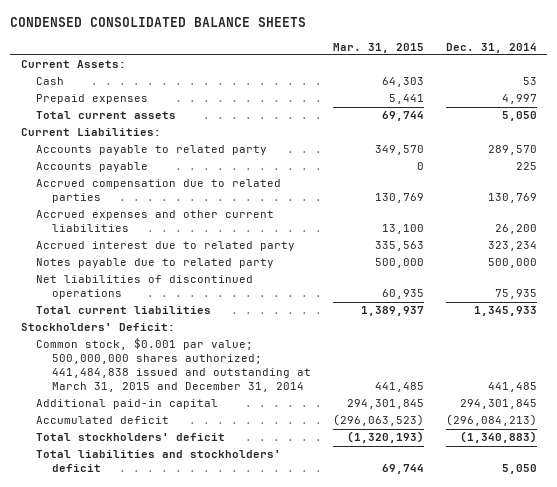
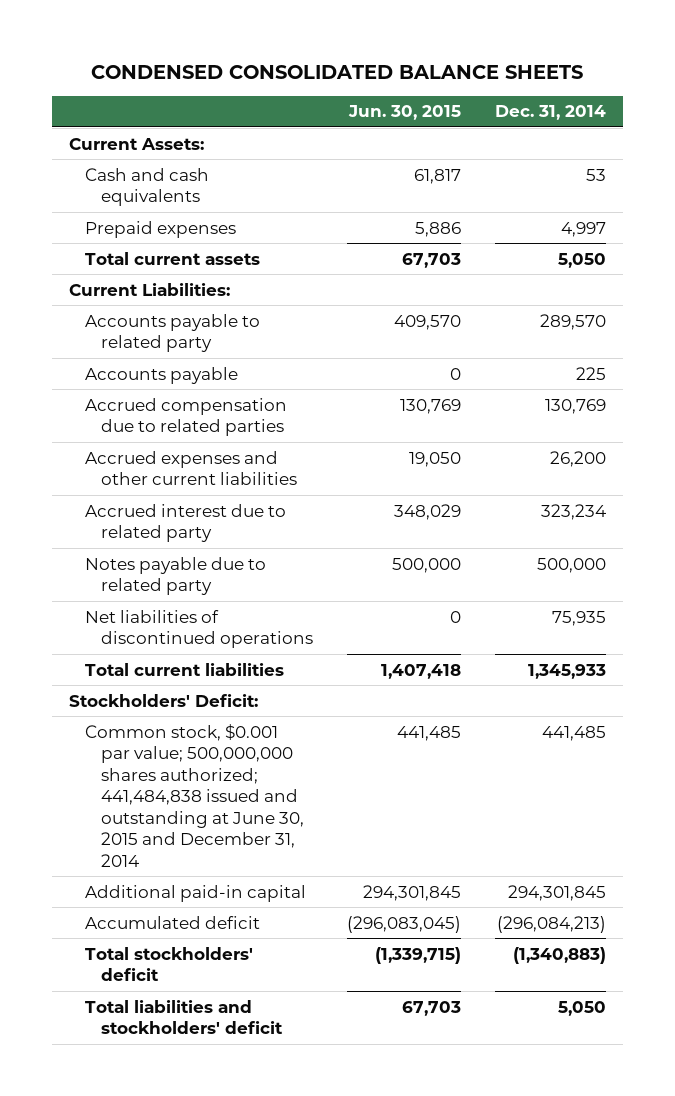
- | Mar. 31, 2015 | Dec. 31, 2014
+ | Jun. 30, 2015 | Dec. 31, 2014
- Cash | 64,303 | 53
+ Cash and cash equivalents | 61,817 | 53
- Common stock, $0.001 par value; 500,000,000 shares authorized; 441,484,838 issued and outstanding at March 31, 2015 and December 31, 2014 | 441,485 | 441,485
+ Common stock, $0.001 par value; 500,000,000 shares authorized; 441,484,838 issued and outstanding at June 30, 2015 and December 31, 2014 | 441,485 | 441,485

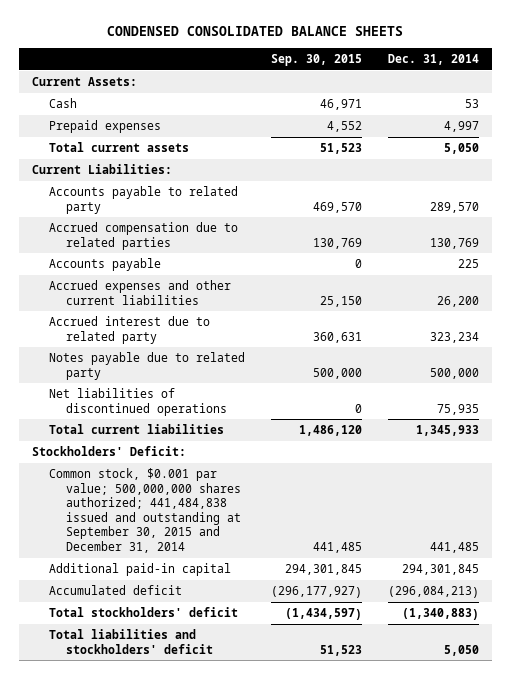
- | Jun. 30, 2015 | Dec. 31, 2014
+ | Sep. 30, 2015 | Dec. 31, 2014
- Cash and cash equivalents | 61,817 | 53
+ Cash | 46,971 | 53
moved down: Accounts payable | 0 | 225
- Common stock, $0.001 par value; 500,000,000 shares authorized; 441,484,838 issued and outstanding at June 30, 2015 and December 31, 2014 | 441,485 | 441,485
+ Common stock, $0.001 par value; 500,000,000 shares authorized; 441,484,838 issued and outstanding at September 30, 2015 and December 31, 2014 | 441,485 | 441,485

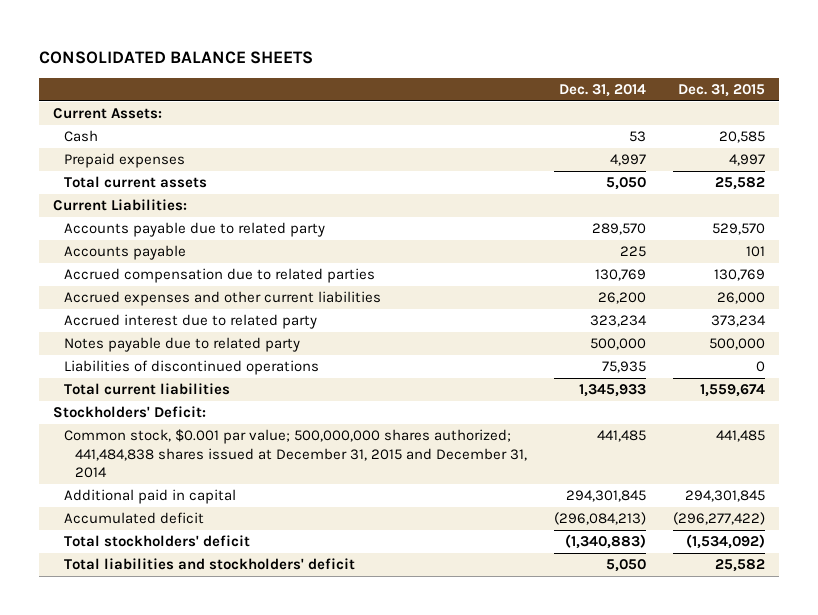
- CONDENSED CONSOLIDATED BALANCE SHEETS
+ CONSOLIDATED BALANCE SHEETS
- | Sep. 30, 2015 | Dec. 31, 2014
+ | Dec. 31, 2014 | Dec. 31, 2015
- Accounts payable to related party | 469,570 | 289,570
+ Accounts payable due to related party | 289,570 | 529,570
moved down: Accrued compensation due to related parties | 130,769 | 130,769
- Net liabilities of discontinued operations | 0 | 75,935
+ Liabilities of discontinued operations | 75,935 | 0
- Common stock, $0.001 par value; 500,000,000 shares authorized; 441,484,838 issued and outstanding at September 30, 2015 and December 31, 2014 | 441,485 | 441,485
- Additional paid-in capital | 294,301,845 | 294,301,845
+ Common stock, $0.001 par value; 500,000,000 shares authorized; 441,484,838 shares issued at December 31, 2015 and December 31, 2014 | 441,485 | 441,485
+ Additional paid in capital | 294,301,845 | 294,301,845

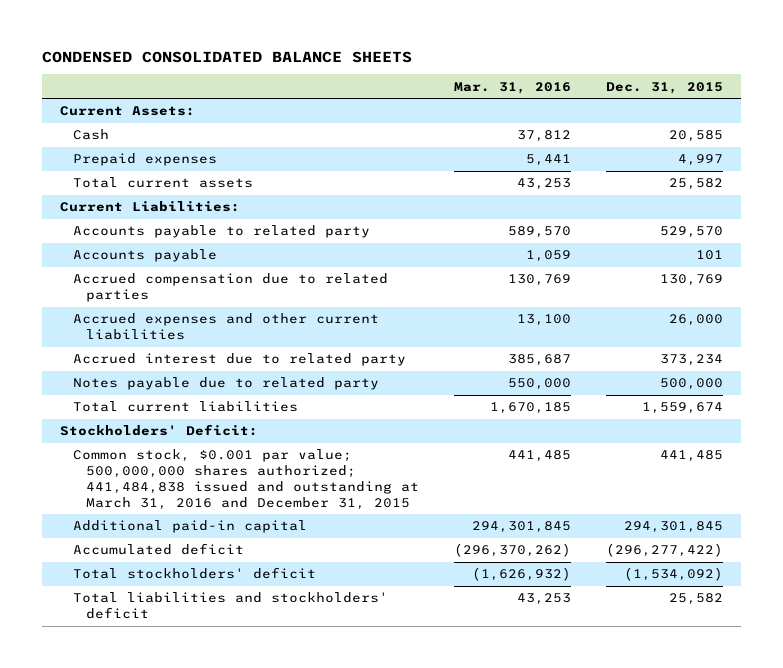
- CONSOLIDATED BALANCE SHEETS
+ CONDENSED CONSOLIDATED BALANCE SHEETS
- | Dec. 31, 2014 | Dec. 31, 2015
+ | Mar. 31, 2016 | Dec. 31, 2015
- Accounts payable due to related party | 289,570 | 529,570
+ Accounts payable to related party | 589,570 | 529,570
- Liabilities of discontinued operations | 75,935 | 0
- Common stock, $0.001 par value; 500,000,000 shares authorized; 441,484,838 shares issued at December 31, 2015 and December 31, 2014 | 441,485 | 441,485
- Additional paid in capital | 294,301,845 | 294,301,845
+ Common stock, $0.001 par value; 500,000,000 shares authorized; 441,484,838 issued and outstanding at March 31, 2016 and December 31, 2015 | 441,485 | 441,485
+ Additional paid-in capital | 294,301,845 | 294,301,845

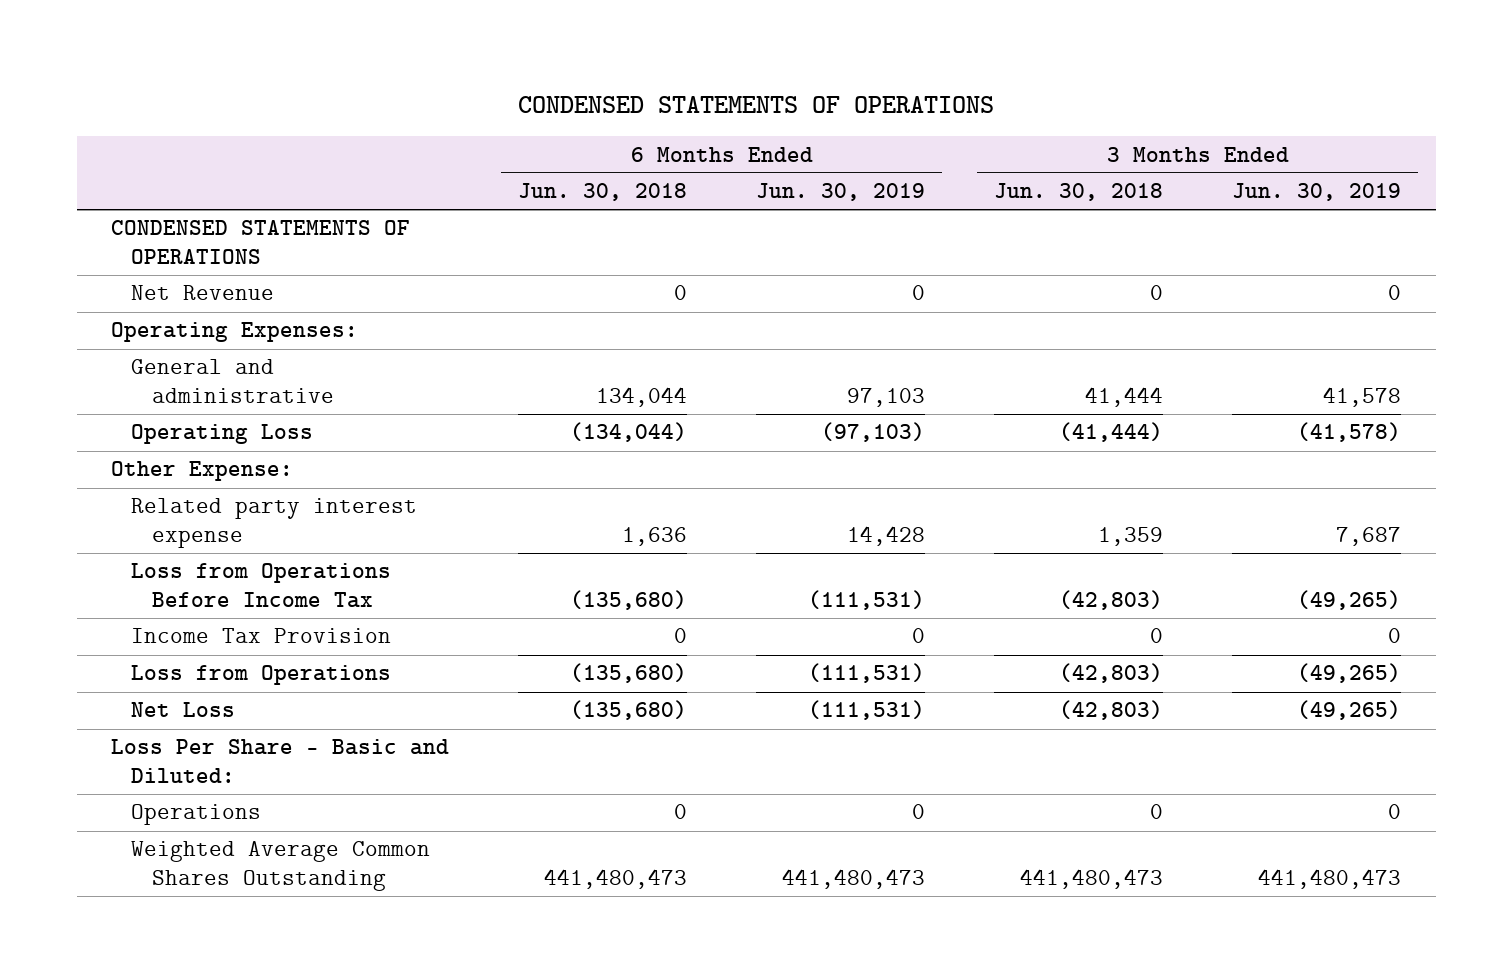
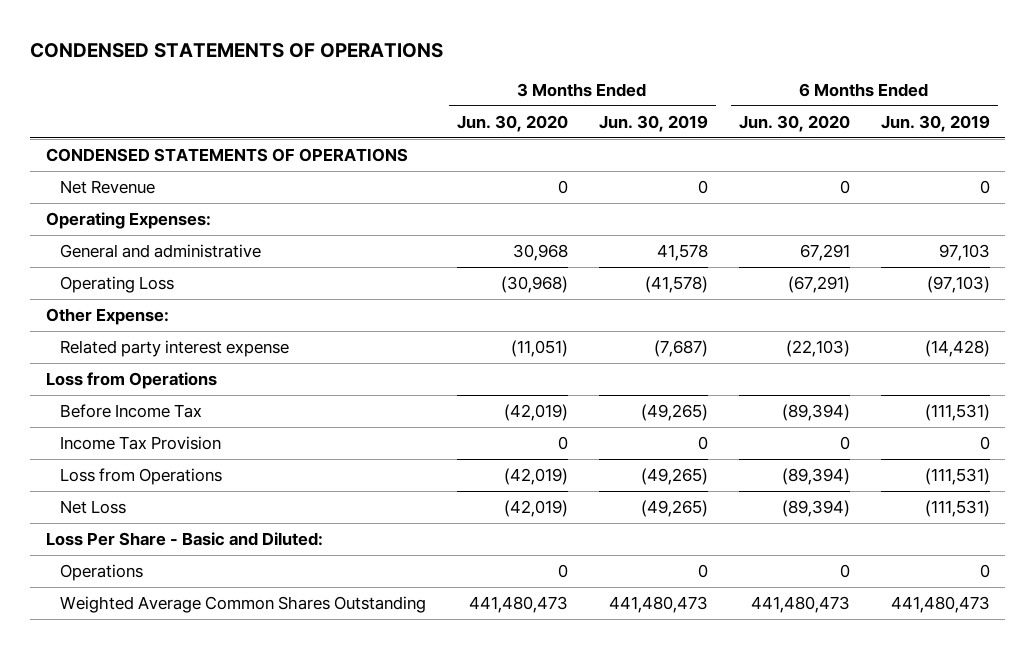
- | 6 Months Ended Jun. 30, 2018 | 6 Months Ended Jun. 30, 2019 | 3 Months Ended Jun. 30, 2018 | 3 Months Ended Jun. 30, 2019
+ | 3 Months Ended Jun. 30, 2020 | 3 Months Ended Jun. 30, 2019 | 6 Months Ended Jun. 30, 2020 | 6 Months Ended Jun. 30, 2019
- Related party interest expense | 1,636 | 14,428 | 1,359 | 7,687
- Loss from Operations Before Income Tax | (135,680) | (111,531) | (42,803) | (49,265)
+ Related party interest expense | (11,051) | (7,687) | (22,103) | (14,428)
+ Loss from Operations
+ Before Income Tax | (42,019) | (49,265) | (89,394) | (111,531)

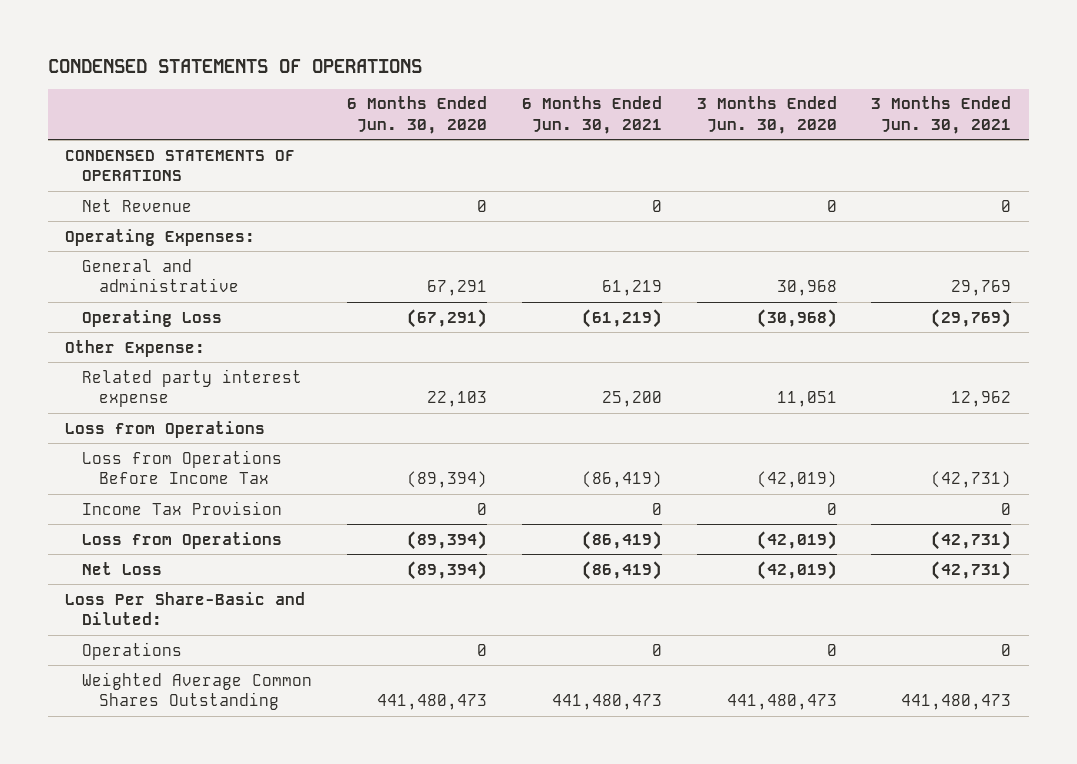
- | 3 Months Ended Jun. 30, 2020 | 3 Months Ended Jun. 30, 2019 | 6 Months Ended Jun. 30, 2020 | 6 Months Ended Jun. 30, 2019
+ | 6 Months Ended Jun. 30, 2020 | 6 Months Ended Jun. 30, 2021 | 3 Months Ended Jun. 30, 2020 | 3 Months Ended Jun. 30, 2021
- Related party interest expense | (11,051) | (7,687) | (22,103) | (14,428)
+ Related party interest expense | 22,103 | 25,200 | 11,051 | 12,962
- Before Income Tax | (42,019) | (49,265) | (89,394) | (111,531)
+ Loss from Operations Before Income Tax | (89,394) | (86,419) | (42,019) | (42,731)
- Loss Per Share - Basic and Diluted:
+ Loss Per Share-Basic and Diluted:

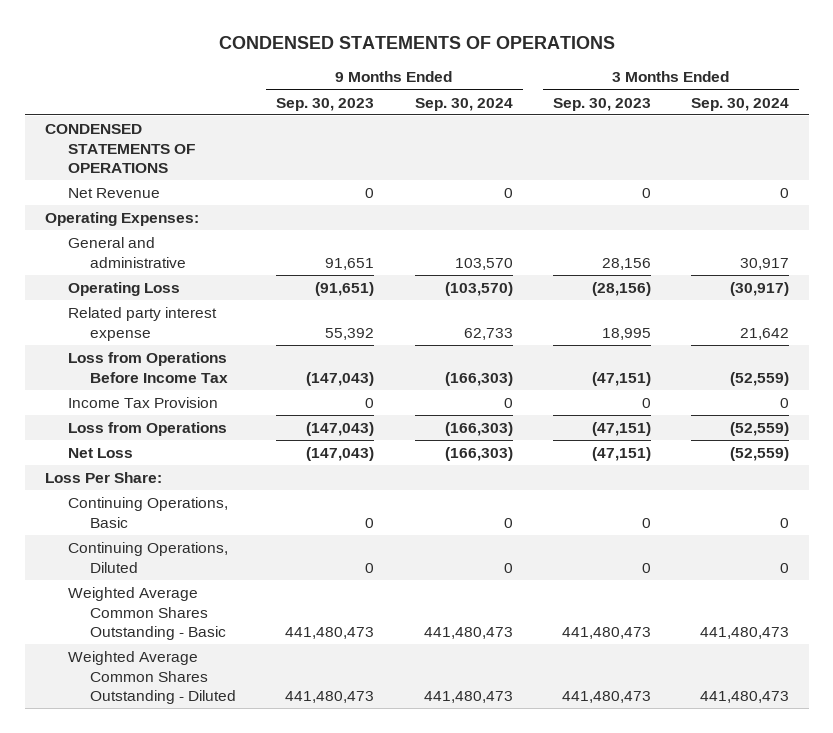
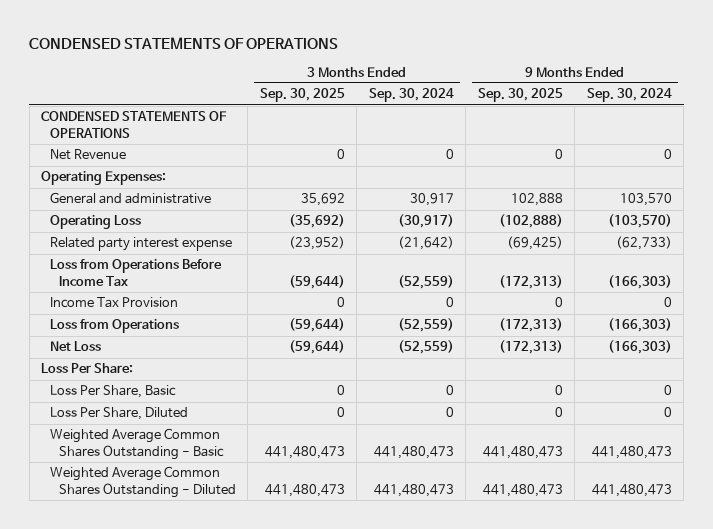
- | 9 Months Ended Sep. 30, 2023 | 9 Months Ended Sep. 30, 2024 | 3 Months Ended Sep. 30, 2023 | 3 Months Ended Sep. 30, 2024
+ | 3 Months Ended Sep. 30, 2025 | 3 Months Ended Sep. 30, 2024 | 9 Months Ended Sep. 30, 2025 | 9 Months Ended Sep. 30, 2024
- Related party interest expense | 55,392 | 62,733 | 18,995 | 21,642
+ Related party interest expense | (23,952) | (21,642) | (69,425) | (62,733)
- Continuing Operations, Basic | 0 | 0 | 0 | 0
- Continuing Operations, Diluted | 0 | 0 | 0 | 0
+ Loss Per Share, Basic | 0 | 0 | 0 | 0
+ Loss Per Share, Diluted | 0 | 0 | 0 | 0

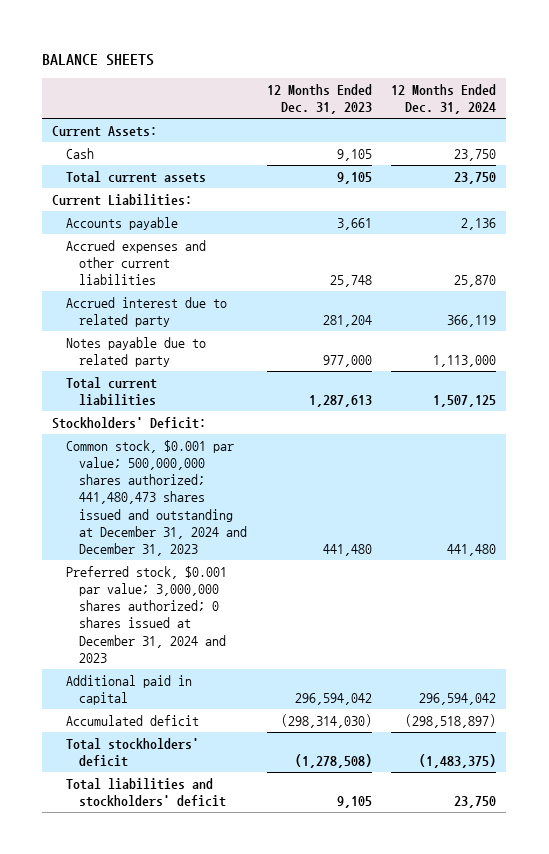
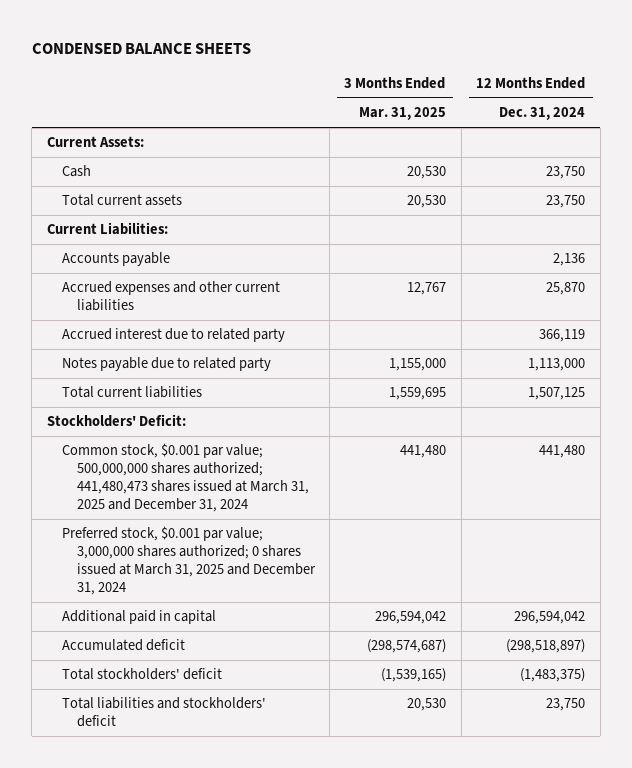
- BALANCE SHEETS
+ CONDENSED BALANCE SHEETS
- | 12 Months Ended Dec. 31, 2023 | 12 Months Ended Dec. 31, 2024
+ | 3 Months Ended Mar. 31, 2025 | 12 Months Ended Dec. 31, 2024
- Common stock, $0.001 par value; 500,000,000 shares authorized; 441,480,473 shares issued and outstanding at December 31, 2024 and December 31, 2023 | 441,480 | 441,480
- Preferred stock, $0.001 par value; 3,000,000 shares authorized; 0 shares issued at December 31, 2024 and 2023
+ Common stock, $0.001 par value; 500,000,000 shares authorized; 441,480,473 shares issued at March 31, 2025 and December 31, 2024 | 441,480 | 441,480
+ Preferred stock, $0.001 par value; 3,000,000 shares authorized; 0 shares issued at March 31, 2025 and December 31, 2024

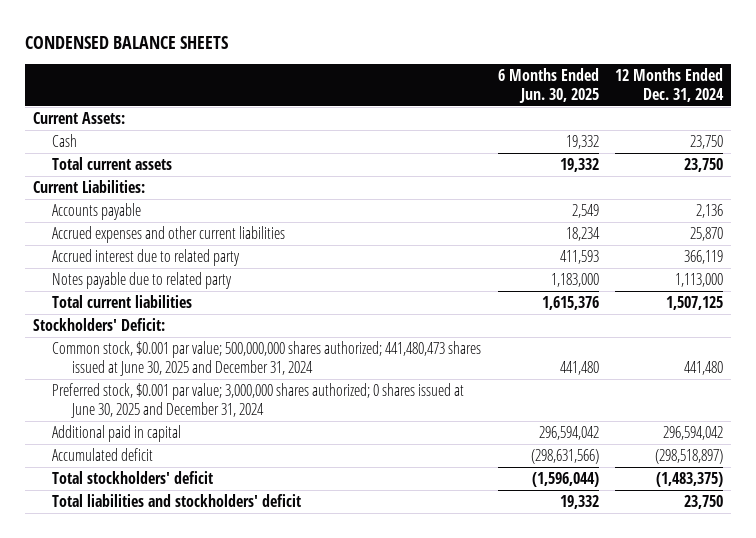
- | 3 Months Ended Mar. 31, 2025 | 12 Months Ended Dec. 31, 2024
+ | 6 Months Ended Jun. 30, 2025 | 12 Months Ended Dec. 31, 2024
- Common stock, $0.001 par value; 500,000,000 shares authorized; 441,480,473 shares issued at March 31, 2025 and December 31, 2024 | 441,480 | 441,480
- Preferred stock, $0.001 par value; 3,000,000 shares authorized; 0 shares issued at March 31, 2025 and December 31, 2024
+ Common stock, $0.001 par value; 500,000,000 shares authorized; 441,480,473 shares issued at June 30, 2025 and December 31, 2024 | 441,480 | 441,480
+ Preferred stock, $0.001 par value; 3,000,000 shares authorized; 0 shares issued at June 30, 2025 and December 31, 2024

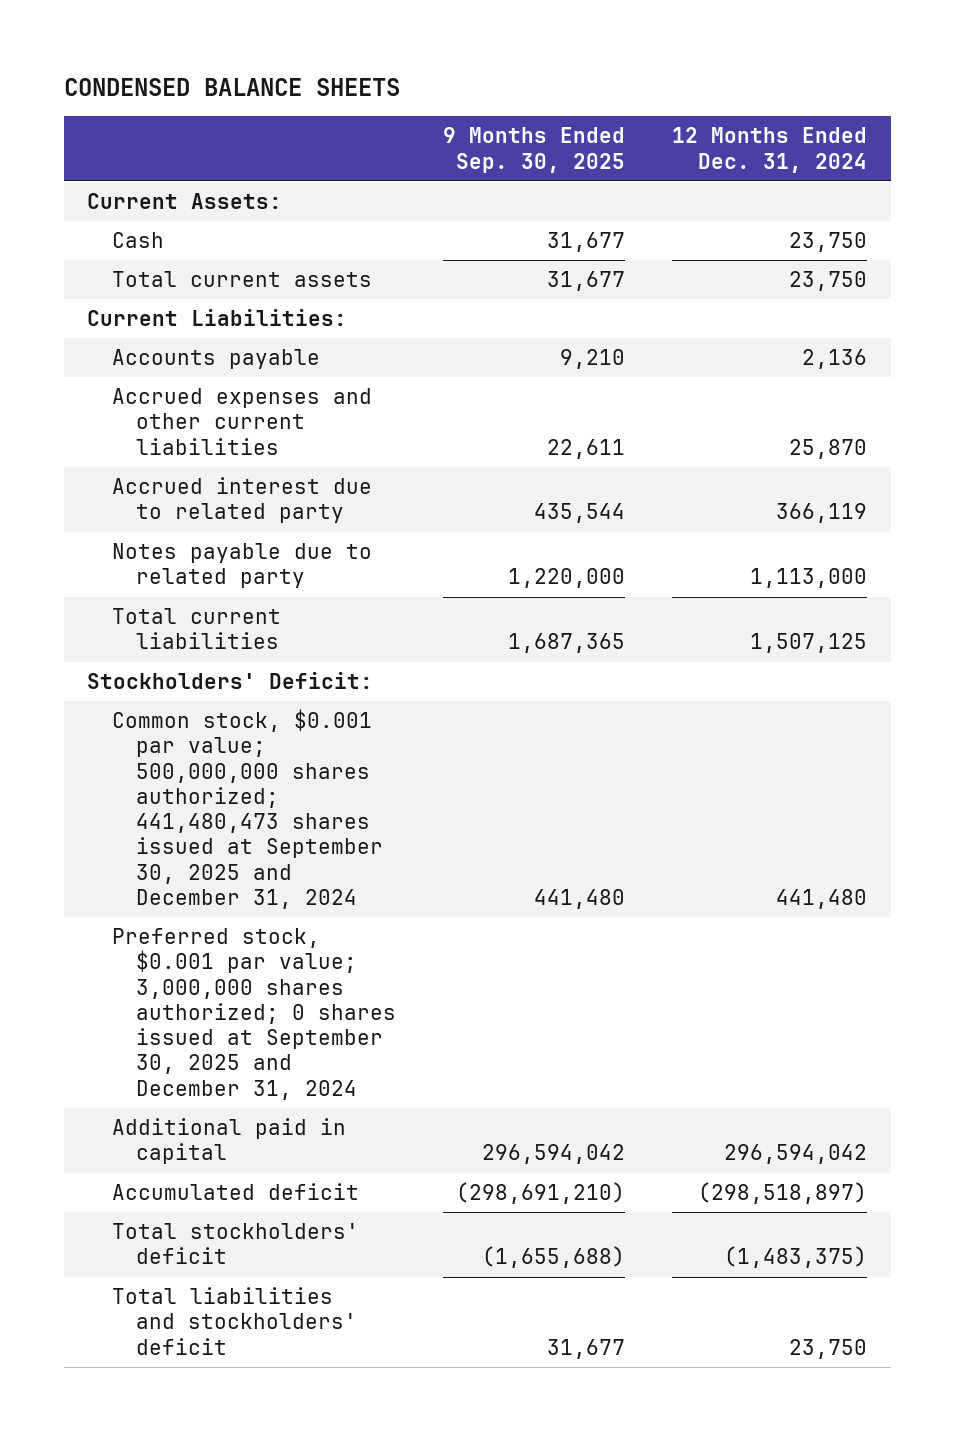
- | 6 Months Ended Jun. 30, 2025 | 12 Months Ended Dec. 31, 2024
+ | 9 Months Ended Sep. 30, 2025 | 12 Months Ended Dec. 31, 2024
- Common stock, $0.001 par value; 500,000,000 shares authorized; 441,480,473 shares issued at June 30, 2025 and December 31, 2024 | 441,480 | 441,480
- Preferred stock, $0.001 par value; 3,000,000 shares authorized; 0 shares issued at June 30, 2025 and December 31, 2024
+ Common stock, $0.001 par value; 500,000,000 shares authorized; 441,480,473 shares issued at September 30, 2025 and December 31, 2024 | 441,480 | 441,480
+ Preferred stock, $0.001 par value; 3,000,000 shares authorized; 0 shares issued at September 30, 2025 and December 31, 2024

